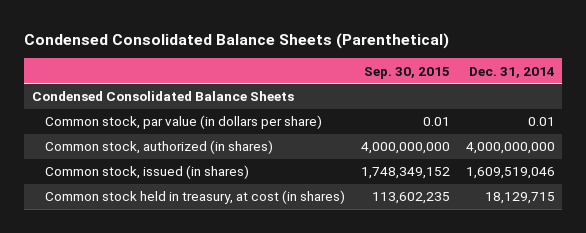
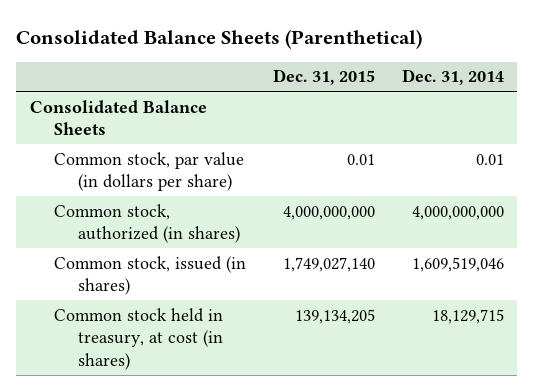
- Condensed Consolidated Balance Sheets (Parenthetical)
+ Consolidated Balance Sheets (Parenthetical)
- | Sep. 30, 2015 | Dec. 31, 2014
+ | Dec. 31, 2015 | Dec. 31, 2014
- Condensed Consolidated Balance Sheets
+ Consolidated Balance Sheets

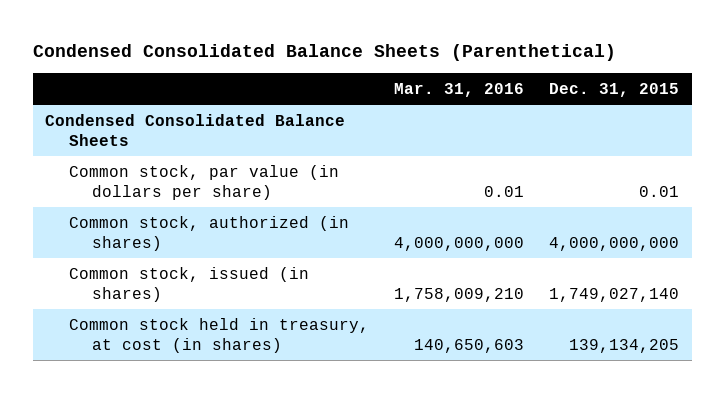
- Consolidated Balance Sheets (Parenthetical)
+ Condensed Consolidated Balance Sheets (Parenthetical)
- | Dec. 31, 2015 | Dec. 31, 2014
+ | Mar. 31, 2016 | Dec. 31, 2015
- Consolidated Balance Sheets
+ Condensed Consolidated Balance Sheets

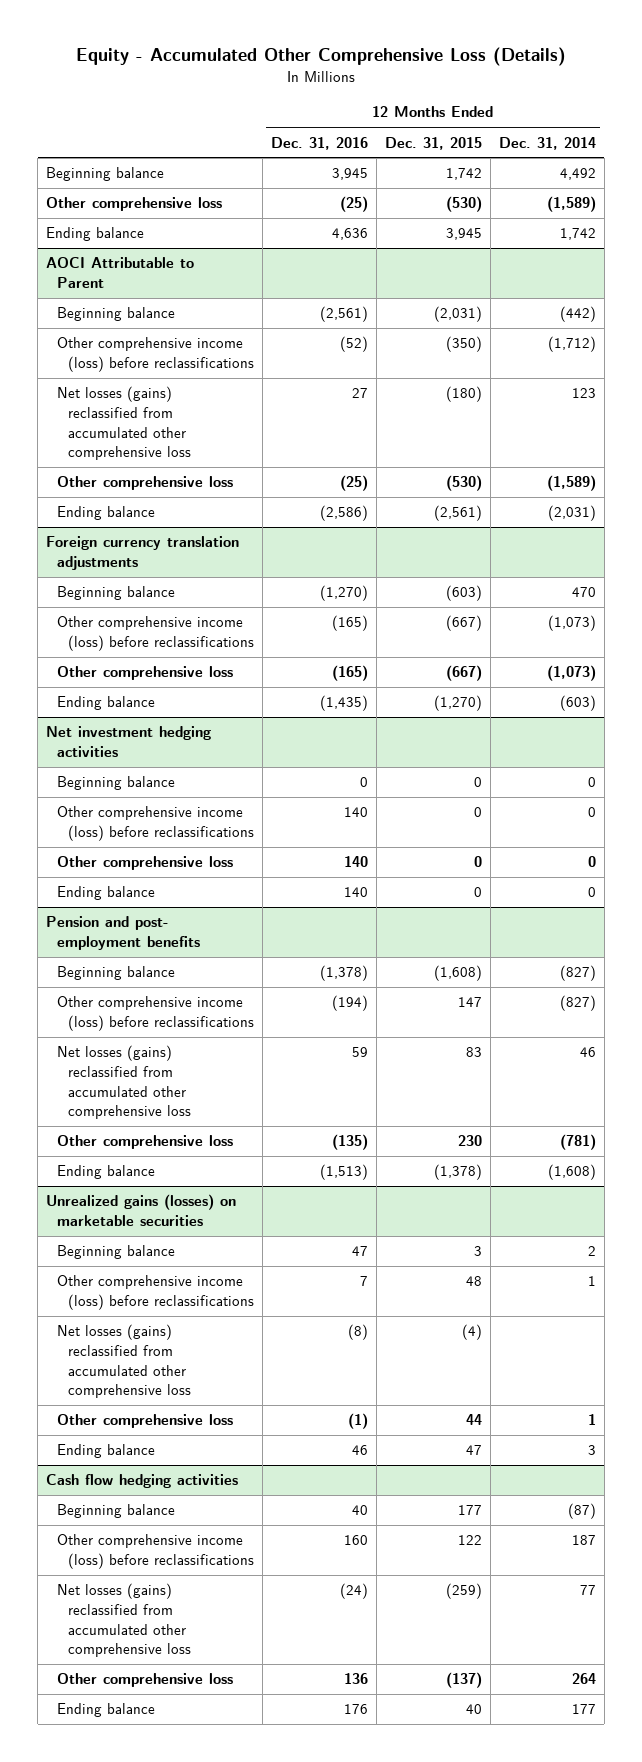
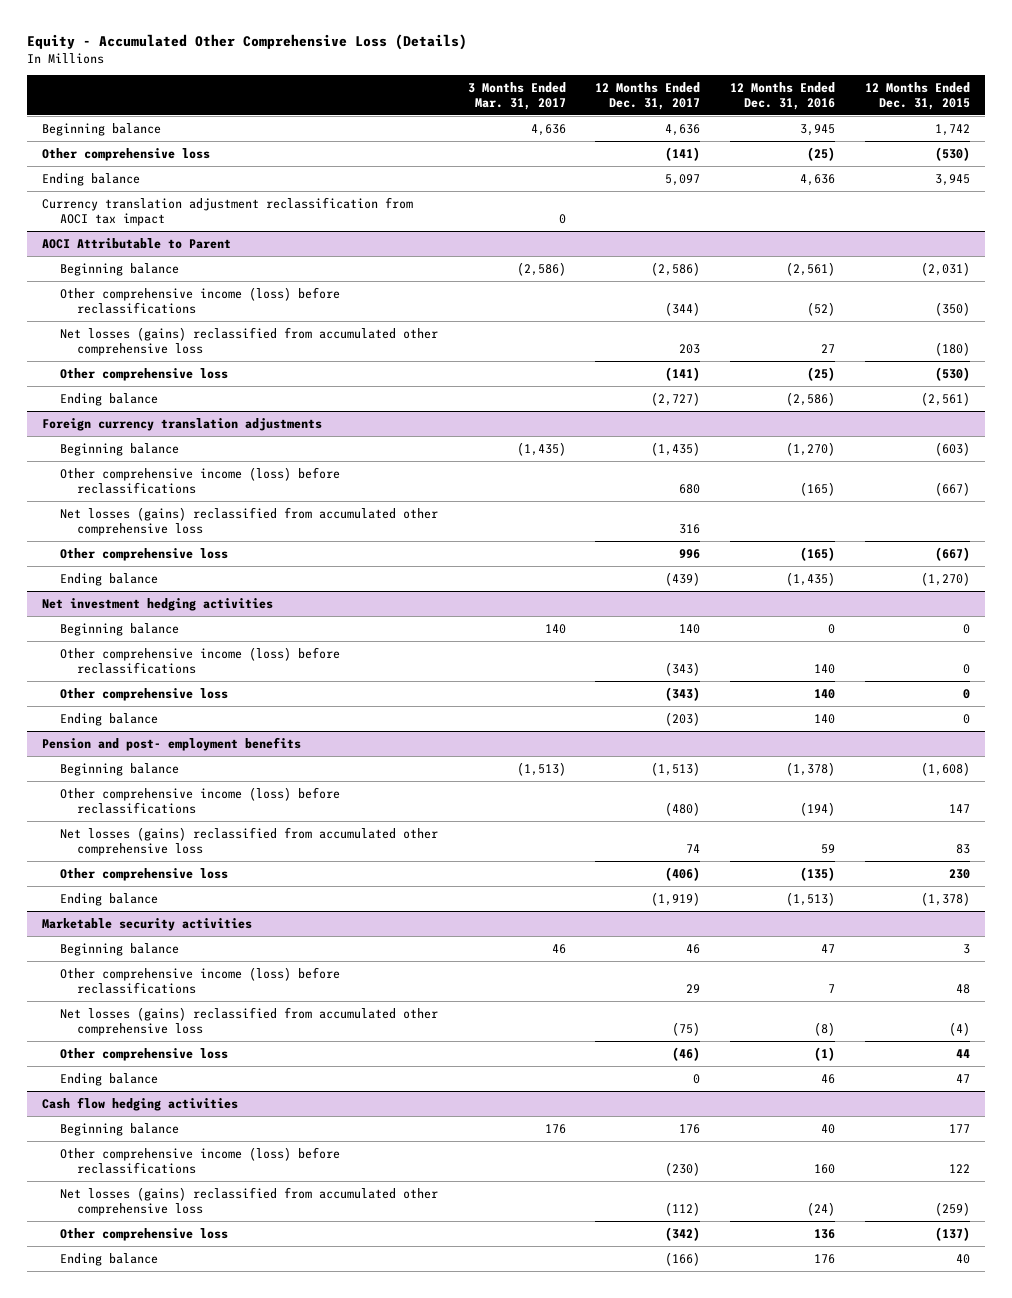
- | 12 Months Ended Dec. 31, 2016 | 12 Months Ended Dec. 31, 2015 | 12 Months Ended Dec. 31, 2014
+ | 3 Months Ended Mar. 31, 2017 | 12 Months Ended Dec. 31, 2017 | 12 Months Ended Dec. 31, 2016 | 12 Months Ended Dec. 31, 2015
+ Currency translation adjustment reclassification from AOCI tax impact | 0 | | |
@ Foreign currency translation adjustments
+ Net losses (gains) reclassified from accumulated other comprehensive loss | | 316 | |
- Unrealized gains (losses) on marketable securities
+ Marketable security activities

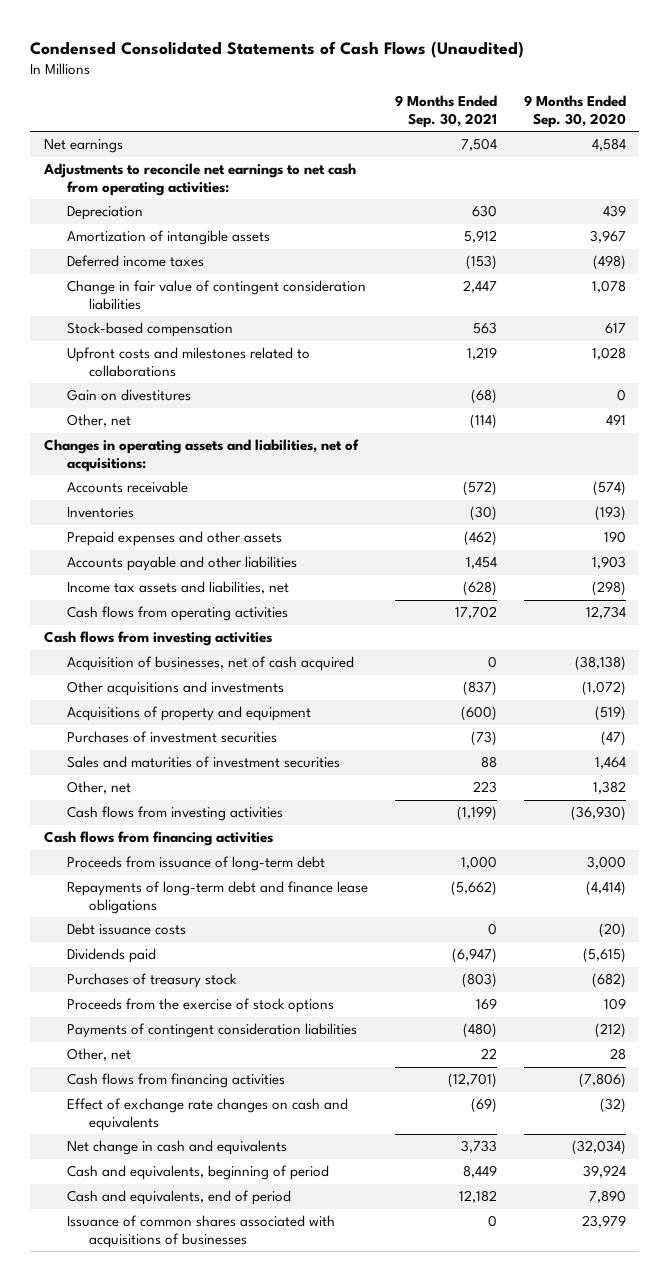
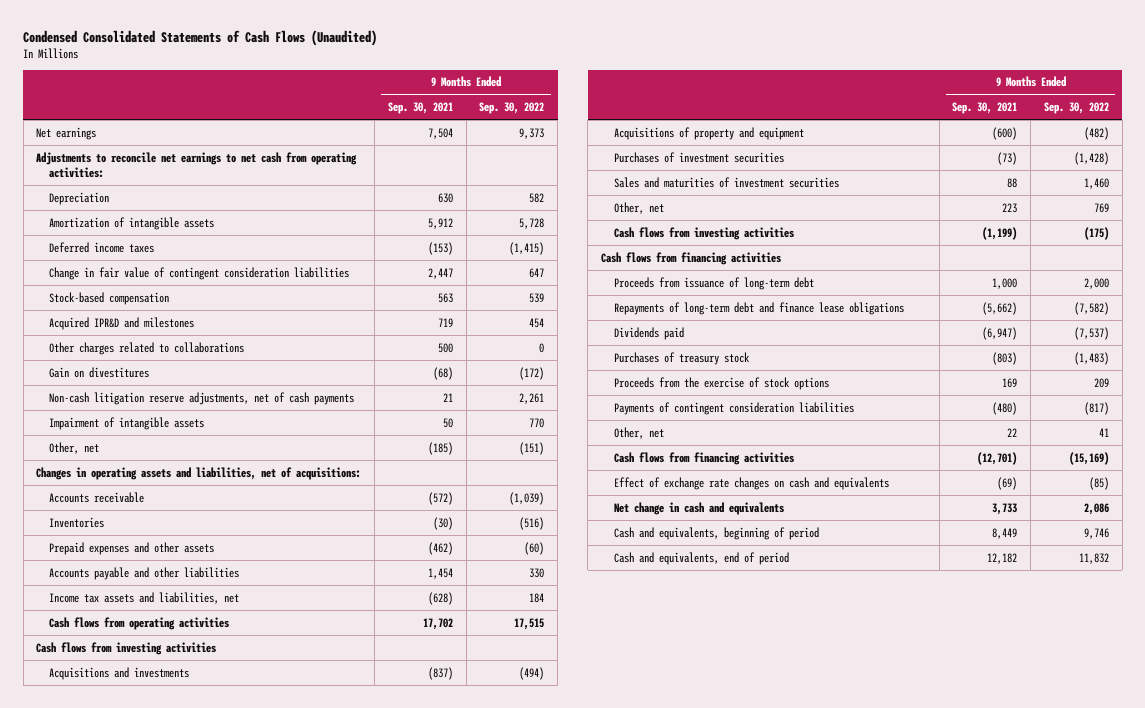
- | 9 Months Ended Sep. 30, 2021 | 9 Months Ended Sep. 30, 2020
+ | 9 Months Ended Sep. 30, 2021 | 9 Months Ended Sep. 30, 2022
- Upfront costs and milestones related to collaborations | 1,219 | 1,028
+ Acquired IPR&D and milestones | 719 | 454
+ Other charges related to collaborations | 500 | 0
- Other, net | (114) | 491
+ Non-cash litigation reserve adjustments, net of cash payments | 21 | 2,261
+ Impairment of intangible assets | 50 | 770
+ Other, net | (185) | (151)
- Acquisition of businesses, net of cash acquired | 0 | (38,138)
- Other acquisitions and investments | (837) | (1,072)
+ Acquisitions and investments | (837) | (494)
- Debt issuance costs | 0 | (20)
- Issuance of common shares associated with acquisitions of businesses | 0 | 23,979

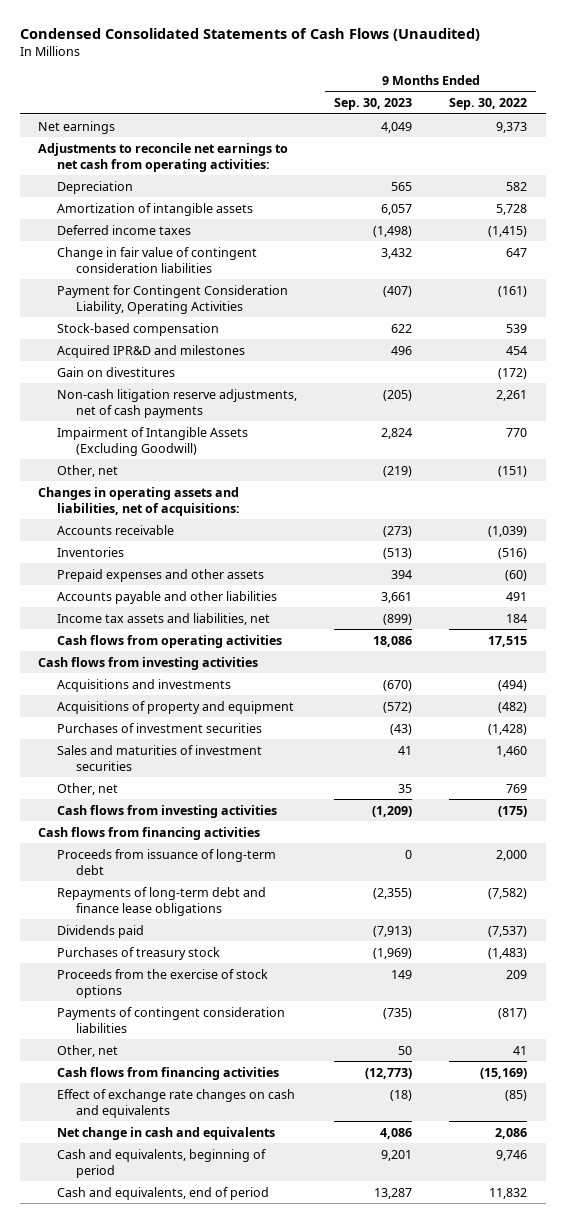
- | 9 Months Ended Sep. 30, 2021 | 9 Months Ended Sep. 30, 2022
+ | 9 Months Ended Sep. 30, 2023 | 9 Months Ended Sep. 30, 2022
+ Payment for Contingent Consideration Liability, Operating Activities | (407) | (161)
- Other charges related to collaborations | 500 | 0
- Impairment of intangible assets | 50 | 770
+ Impairment of Intangible Assets (Excluding Goodwill) | 2,824 | 770
- Accounts payable and other liabilities | 1,454 | 330
+ Accounts payable and other liabilities | 3,661 | 491

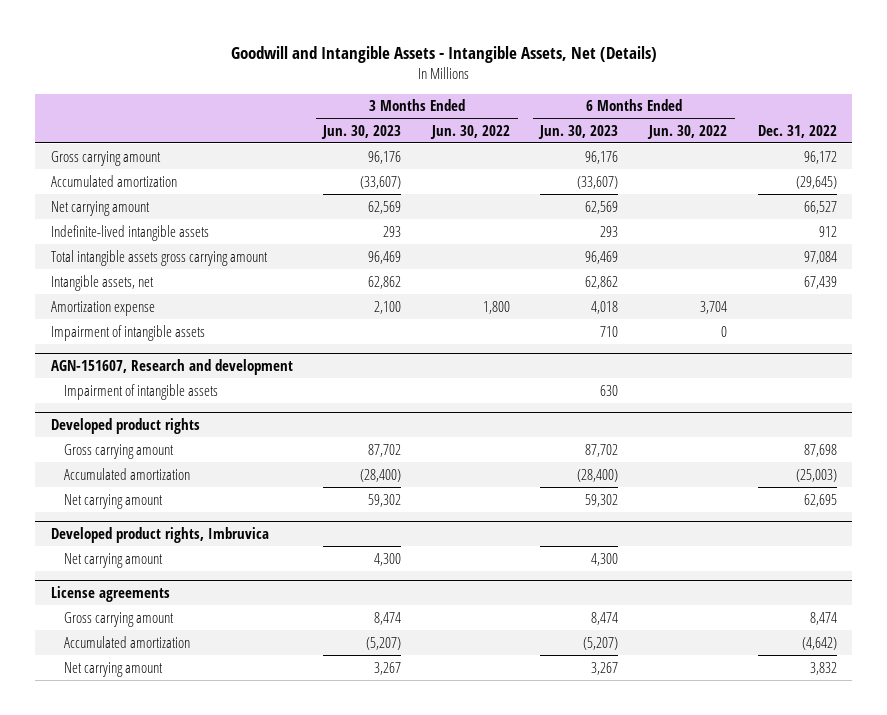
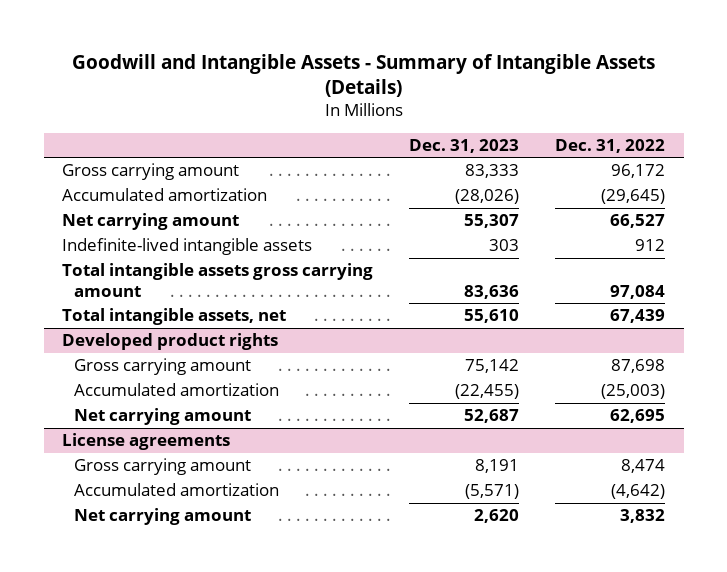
- Goodwill and Intangible Assets - Intangible Assets, Net (Details)
+ Goodwill and Intangible Assets - Summary of Intangible Assets (Details)
- | 3 Months Ended Jun. 30, 2023 | 3 Months Ended Jun. 30, 2022 | 6 Months Ended Jun. 30, 2023 | 6 Months Ended Jun. 30, 2022 | Dec. 31, 2022
+ | Dec. 31, 2023 | Dec. 31, 2022
- Intangible assets, net | 62,862 | | 62,862 | | 67,439
- Amortization expense | 2,100 | 1,800 | 4,018 | 3,704 |
- Impairment of intangible assets | | | 710 | 0 |
- AGN-151607, Research and development
- Impairment of intangible assets | | | 630 | |
+ Total intangible assets, net | 55,610 | 67,439
- Developed product rights, Imbruvica
- Net carrying amount | 4,300 | | 4,300 | |

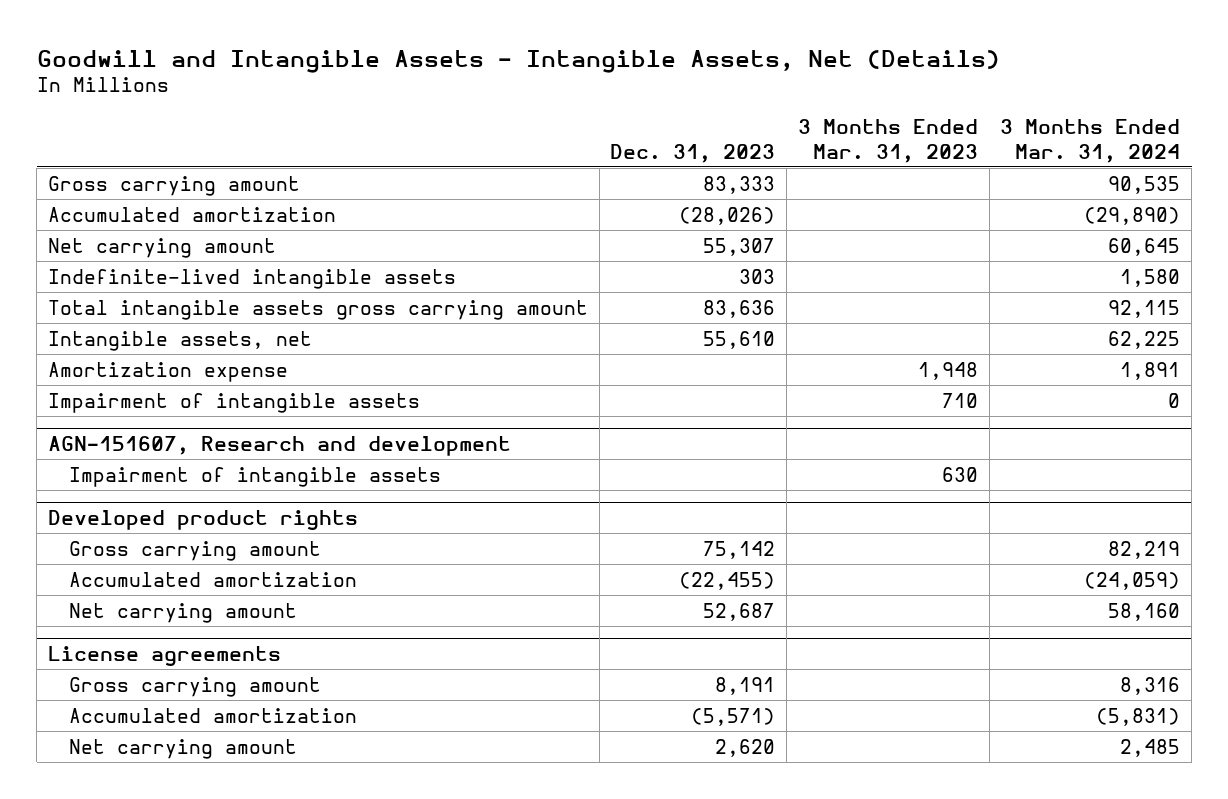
- Goodwill and Intangible Assets - Summary of Intangible Assets (Details)
+ Goodwill and Intangible Assets - Intangible Assets, Net (Details)
- | Dec. 31, 2023 | Dec. 31, 2022
+ | Dec. 31, 2023 | 3 Months Ended Mar. 31, 2023 | 3 Months Ended Mar. 31, 2024
- Total intangible assets, net | 55,610 | 67,439
+ Intangible assets, net | 55,610 | | 62,225
+ Amortization expense | | 1,948 | 1,891
+ Impairment of intangible assets | | 710 | 0
+ AGN-151607, Research and development
+ Impairment of intangible assets | | 630 |

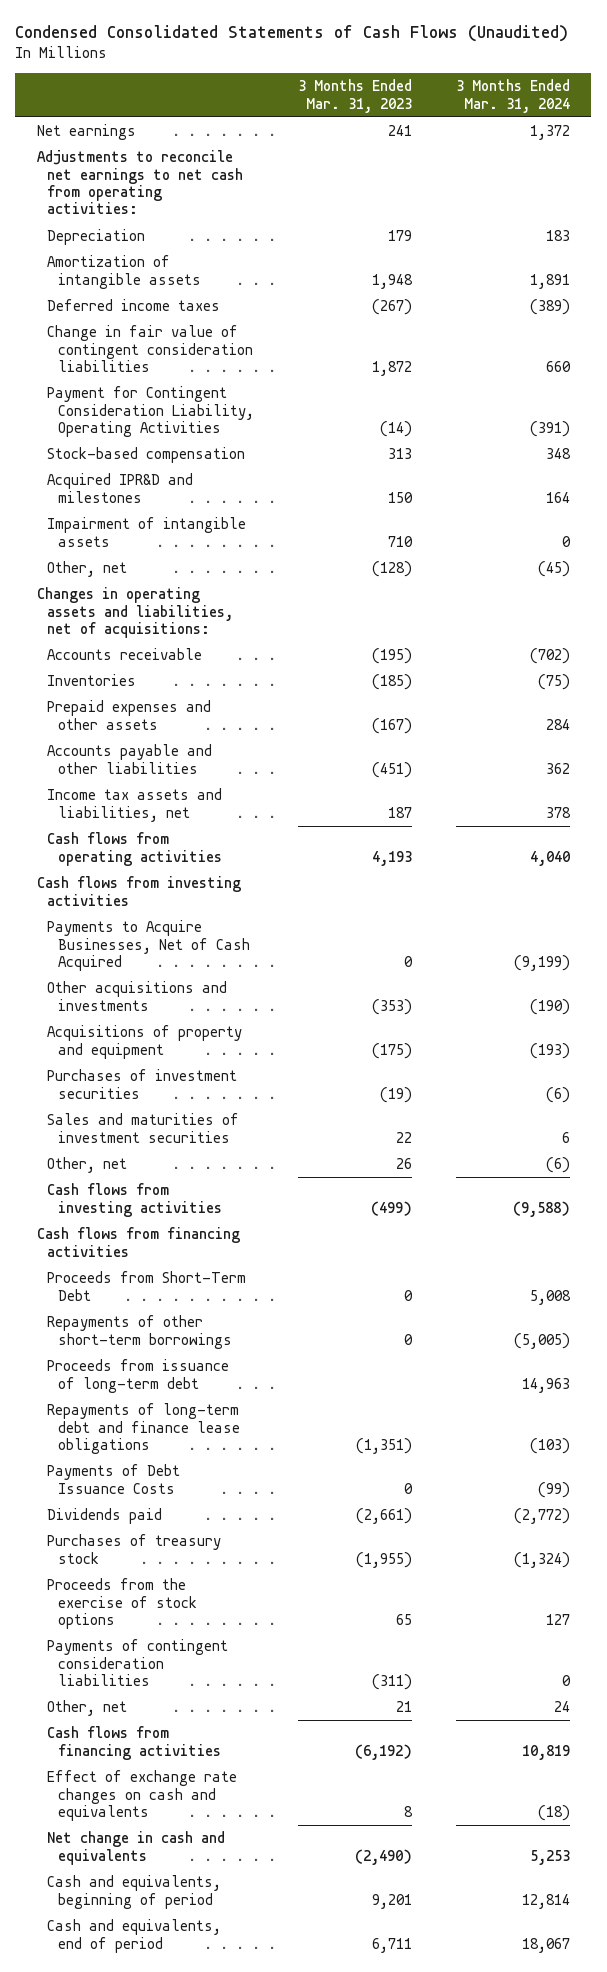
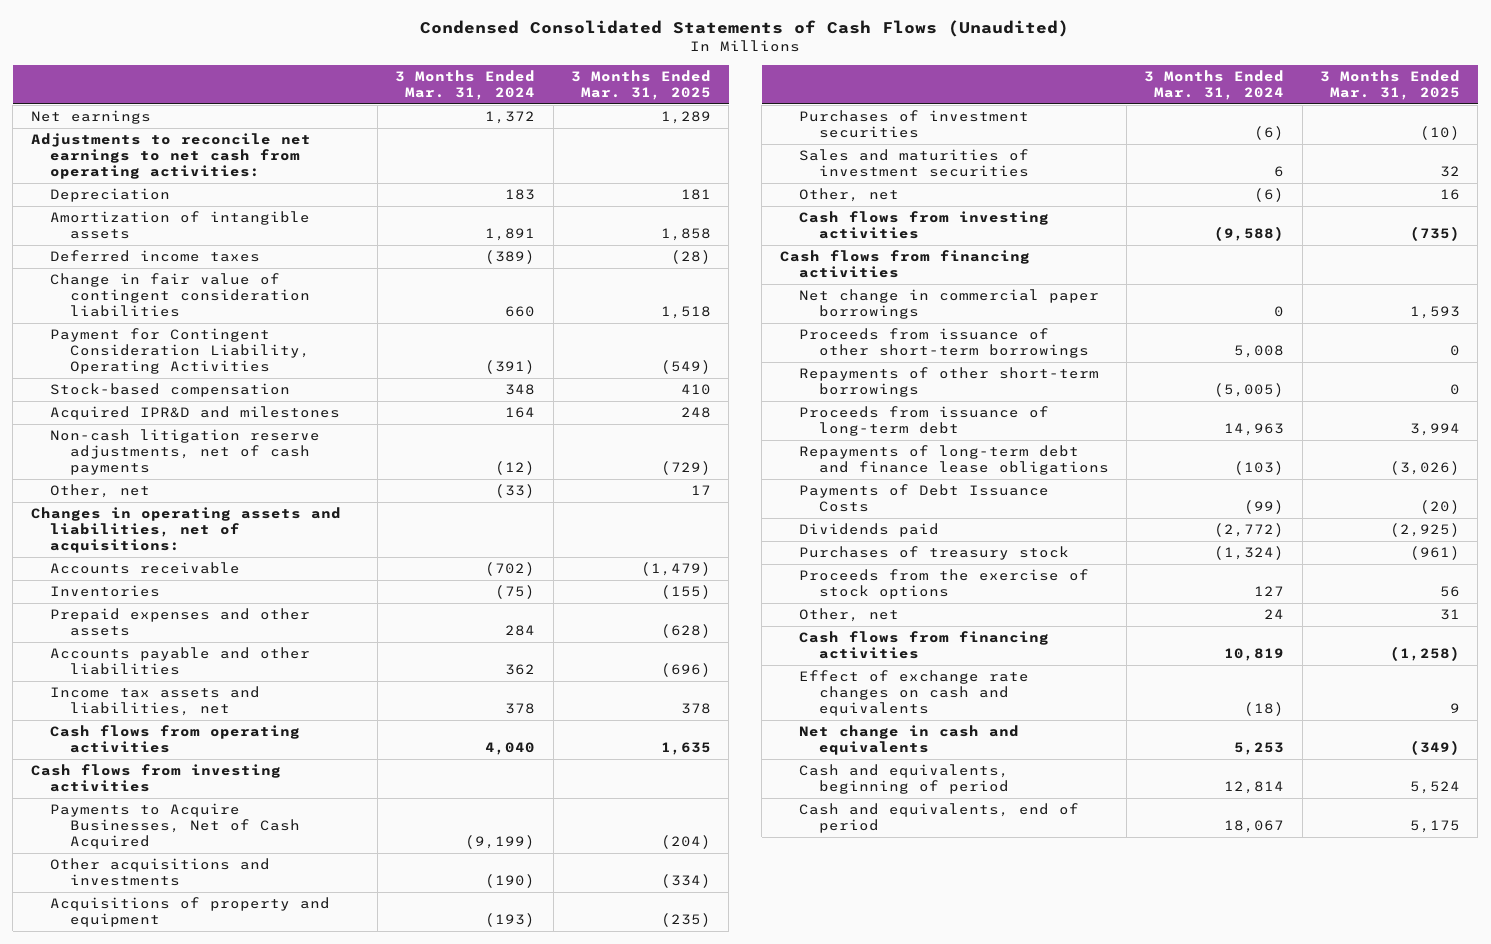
- | 3 Months Ended Mar. 31, 2023 | 3 Months Ended Mar. 31, 2024
+ | 3 Months Ended Mar. 31, 2024 | 3 Months Ended Mar. 31, 2025
- Impairment of intangible assets | 710 | 0
- Other, net | (128) | (45)
+ Non-cash litigation reserve adjustments, net of cash payments | (12) | (729)
+ Other, net | (33) | 17
- Proceeds from Short-Term Debt | 0 | 5,008
+ Net change in commercial paper borrowings | 0 | 1,593
+ Proceeds from issuance of other short-term borrowings | 5,008 | 0
- Payments of contingent consideration liabilities | (311) | 0

